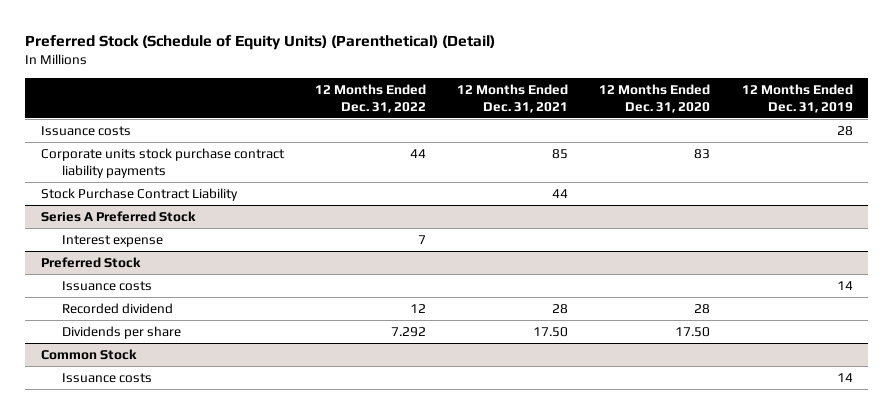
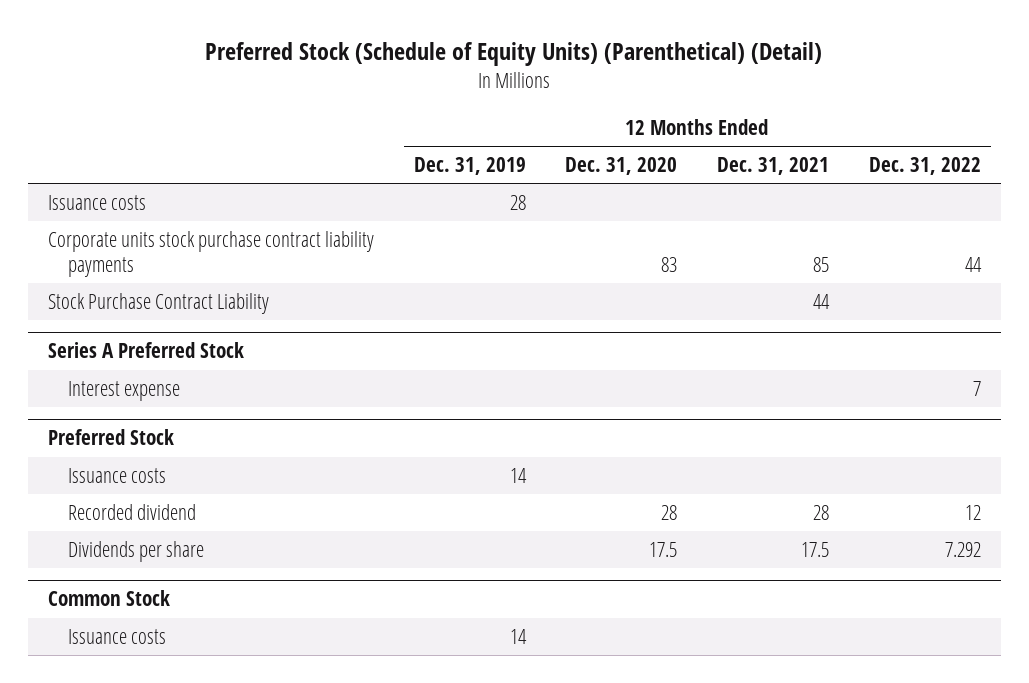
- | 12 Months Ended Dec. 31, 2022 | 12 Months Ended Dec. 31, 2021 | 12 Months Ended Dec. 31, 2020 | 12 Months Ended Dec. 31, 2019
+ | 12 Months Ended Dec. 31, 2019 | 12 Months Ended Dec. 31, 2020 | 12 Months Ended Dec. 31, 2021 | 12 Months Ended Dec. 31, 2022
@ Preferred Stock
- Dividends per share | 7.292 | 17.50 | 17.50 |
+ Dividends per share | | 17.5 | 17.5 | 7.292

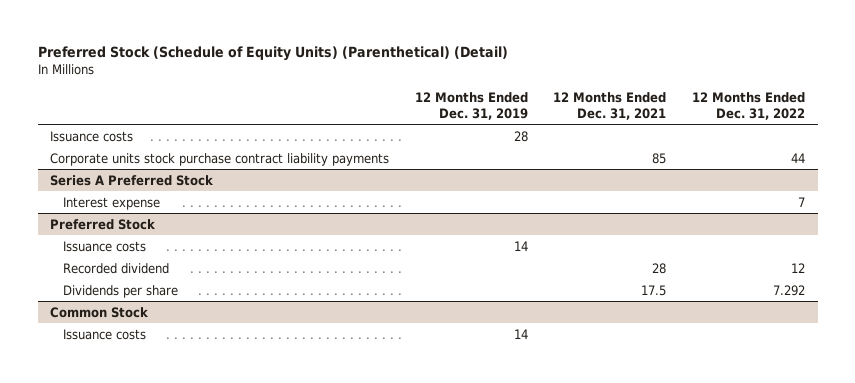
- | 12 Months Ended Dec. 31, 2019 | 12 Months Ended Dec. 31, 2020 | 12 Months Ended Dec. 31, 2021 | 12 Months Ended Dec. 31, 2022
+ | 12 Months Ended Dec. 31, 2019 | 12 Months Ended Dec. 31, 2021 | 12 Months Ended Dec. 31, 2022
- Stock Purchase Contract Liability | | | 44 |

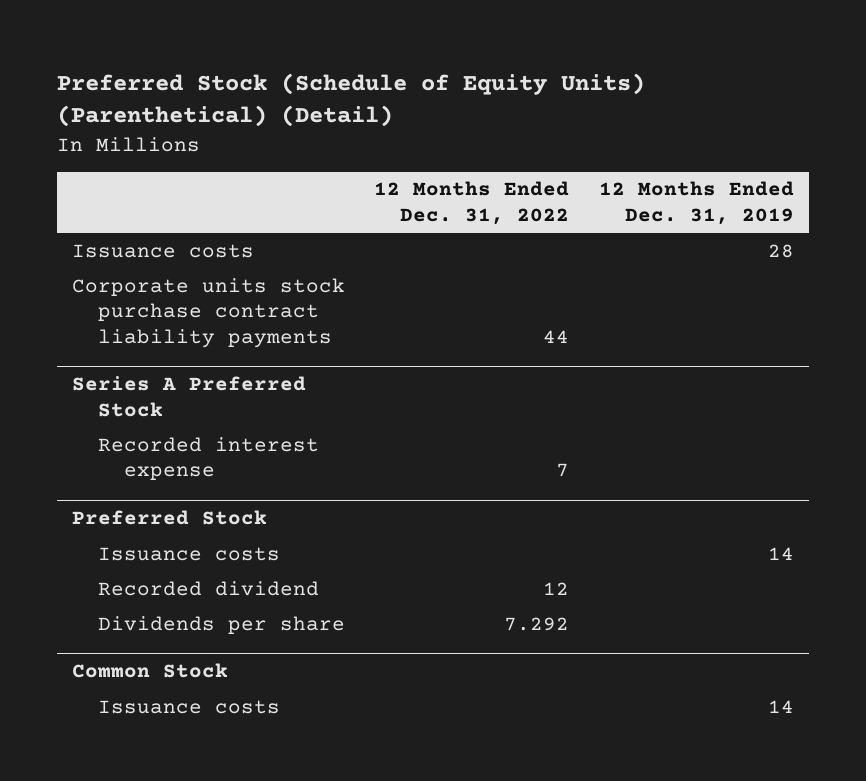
- | 12 Months Ended Dec. 31, 2019 | 12 Months Ended Dec. 31, 2021 | 12 Months Ended Dec. 31, 2022
+ | 12 Months Ended Dec. 31, 2022 | 12 Months Ended Dec. 31, 2019
@ Series A Preferred Stock
- Interest expense | | | 7
+ Recorded interest expense | 7 |

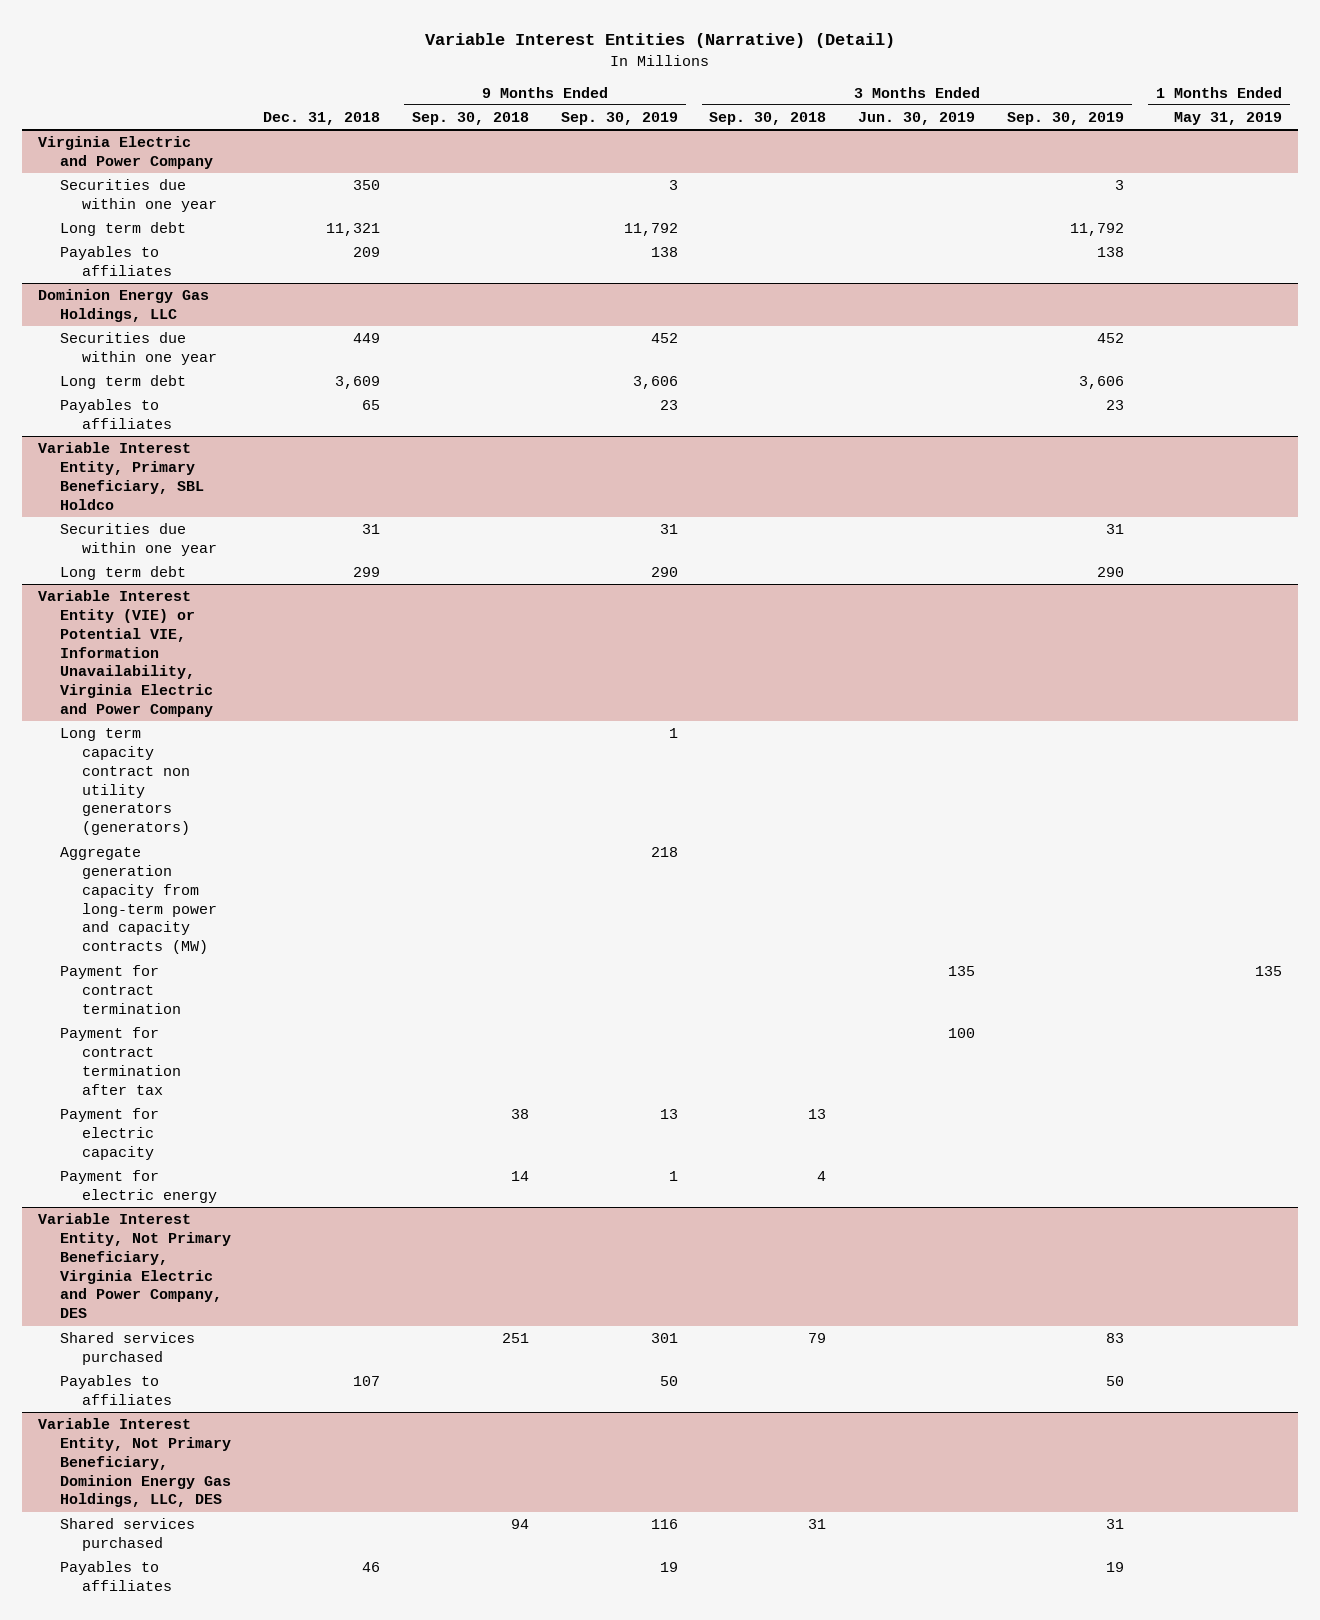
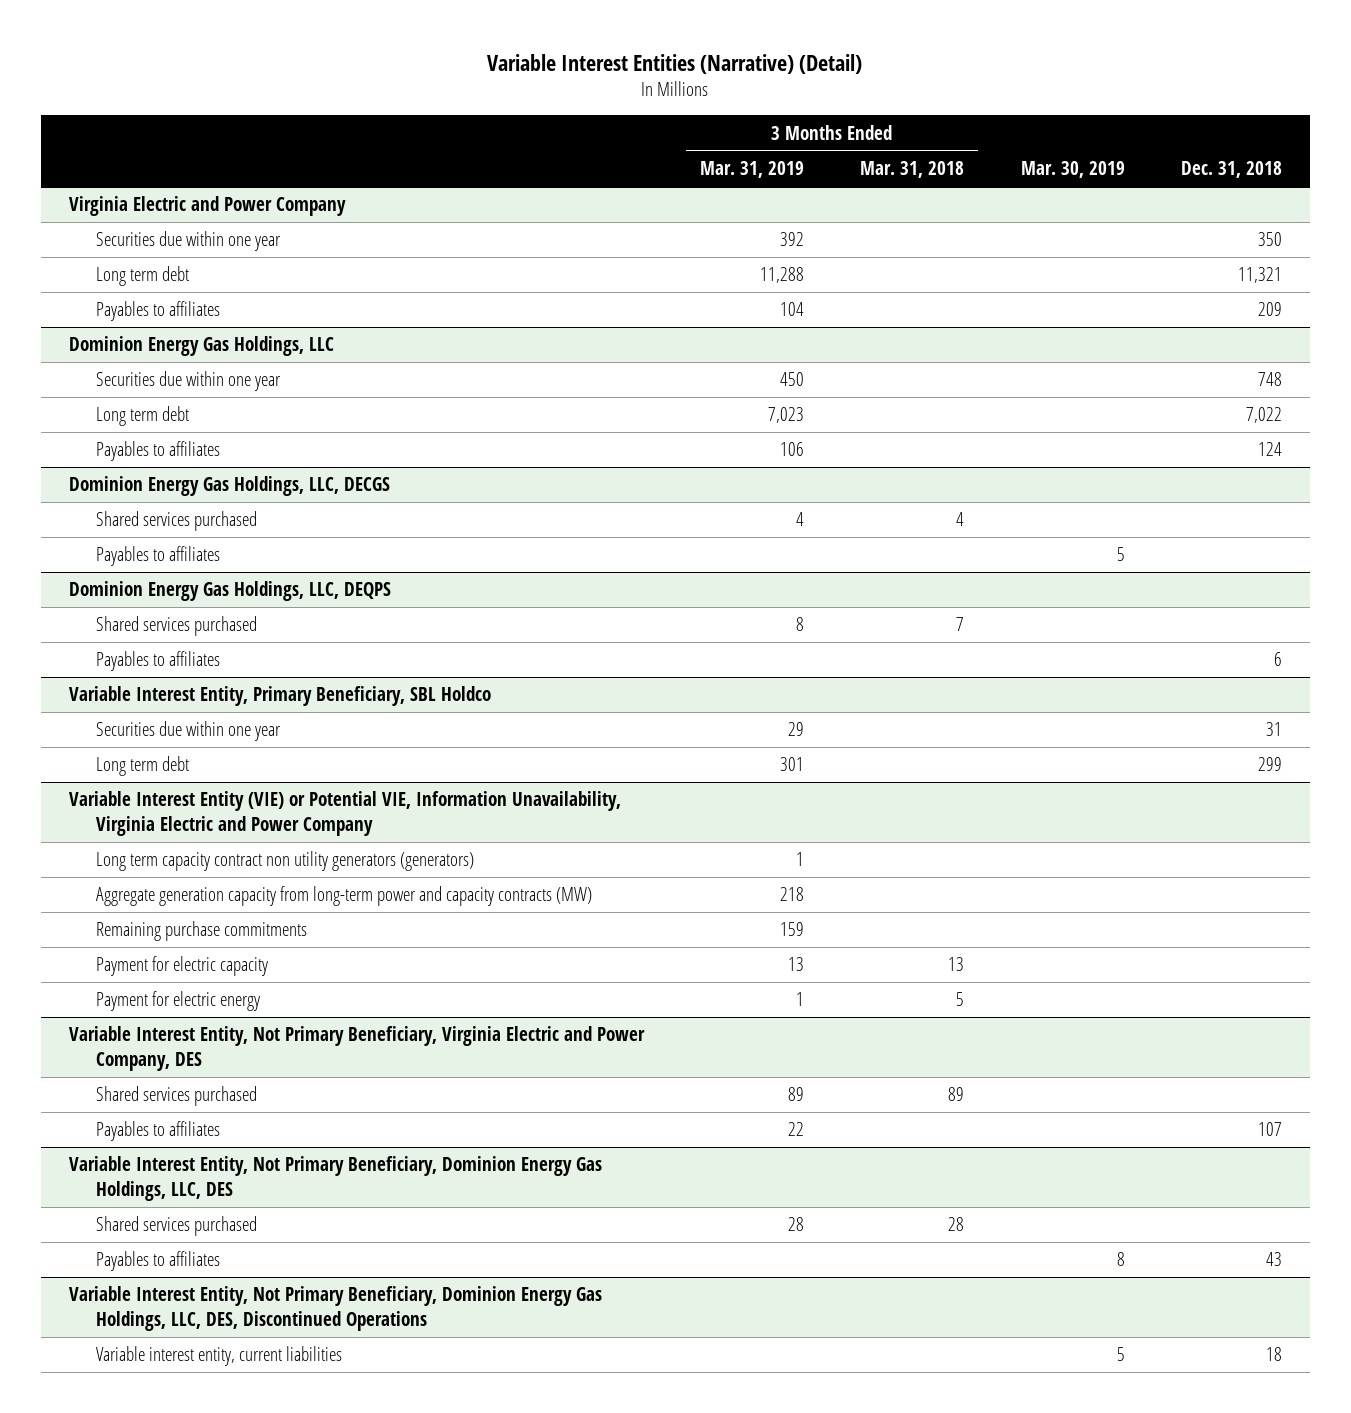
- | Dec. 31, 2018 | 9 Months Ended Sep. 30, 2018 | 9 Months Ended Sep. 30, 2019 | 3 Months Ended Sep. 30, 2018 | 3 Months Ended Jun. 30, 2019 | 3 Months Ended Sep. 30, 2019 | 1 Months Ended May 31, 2019
+ | 3 Months Ended Mar. 31, 2019 | 3 Months Ended Mar. 31, 2018 | Mar. 30, 2019 | Dec. 31, 2018
@ Dominion Energy Gas Holdings, LLC
- Securities due within one year | 449 | | 452 | | | 452 |
- Long term debt | 3,609 | | 3,606 | | | 3,606 |
- Payables to affiliates | 65 | | 23 | | | 23 |
+ Securities due within one year | 450 | | | 748
+ Long term debt | 7,023 | | | 7,022
+ Payables to affiliates | 106 | | | 124
+ Dominion Energy Gas Holdings, LLC, DECGS
+ Shared services purchased | 4 | 4 | |
+ Payables to affiliates | | | 5 |
+ Dominion Energy Gas Holdings, LLC, DEQPS
+ Shared services purchased | 8 | 7 | |
+ Payables to affiliates | | | | 6
@ Variable Interest Entity (VIE) or Potential VIE, Information Unavailability, Virginia Electric and Power Company
- Payment for contract termination | | | | | 135 | | 135
- Payment for contract termination after tax | | | | | 100 | |
+ Remaining purchase commitments | 159 | | |
@ Variable Interest Entity, Not Primary Beneficiary, Dominion Energy Gas Holdings, LLC, DES
- Payables to affiliates | 46 | | 19 | | | 19 |
+ Payables to affiliates | | | 8 | 43
+ Variable Interest Entity, Not Primary Beneficiary, Dominion Energy Gas Holdings, LLC, DES, Discontinued Operations
+ Variable interest entity, current liabilities | | | 5 | 18

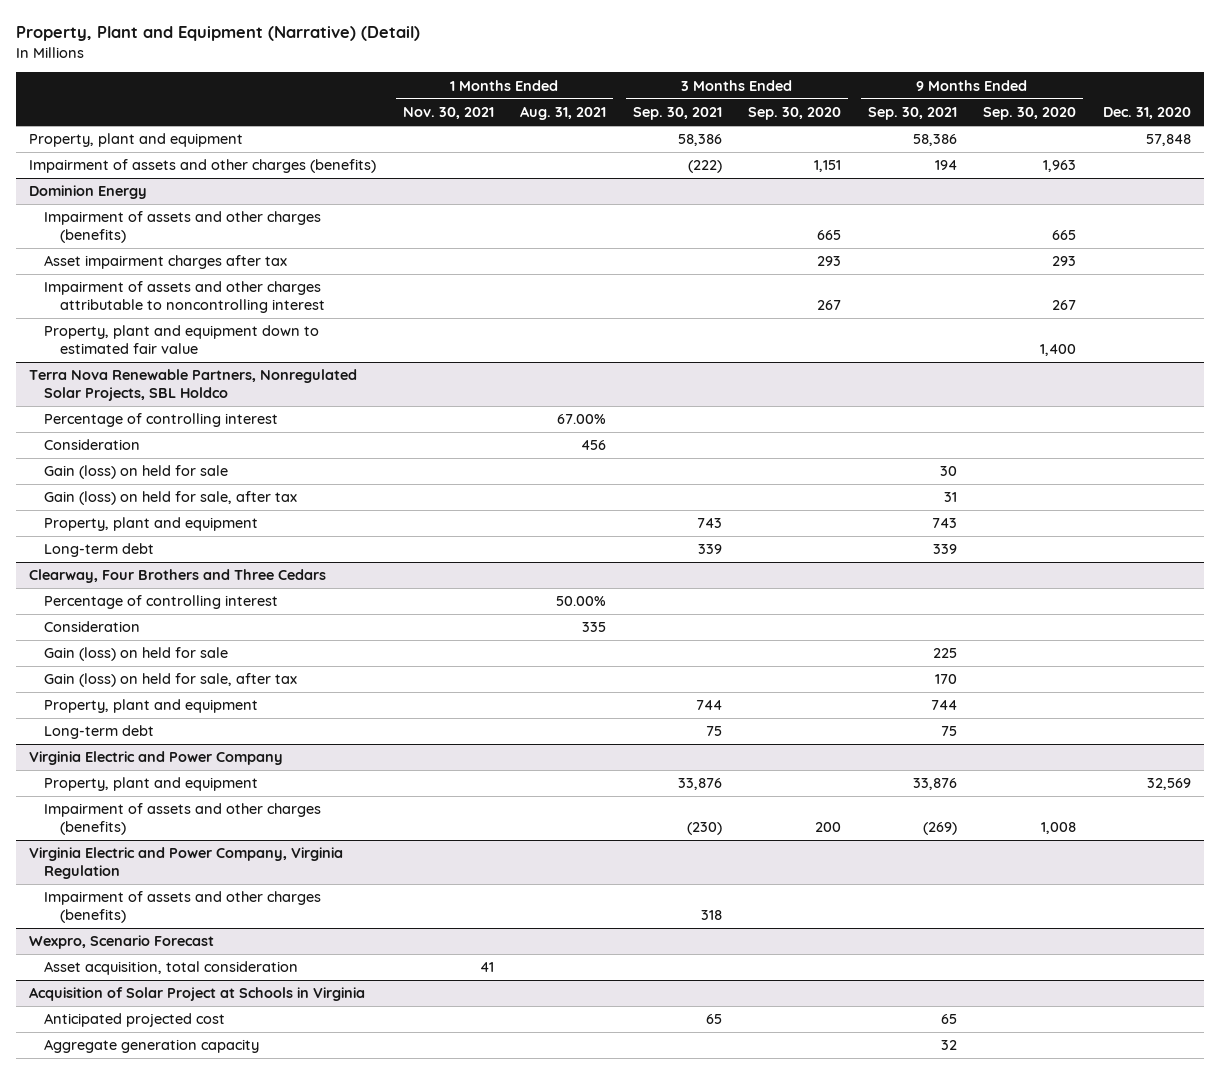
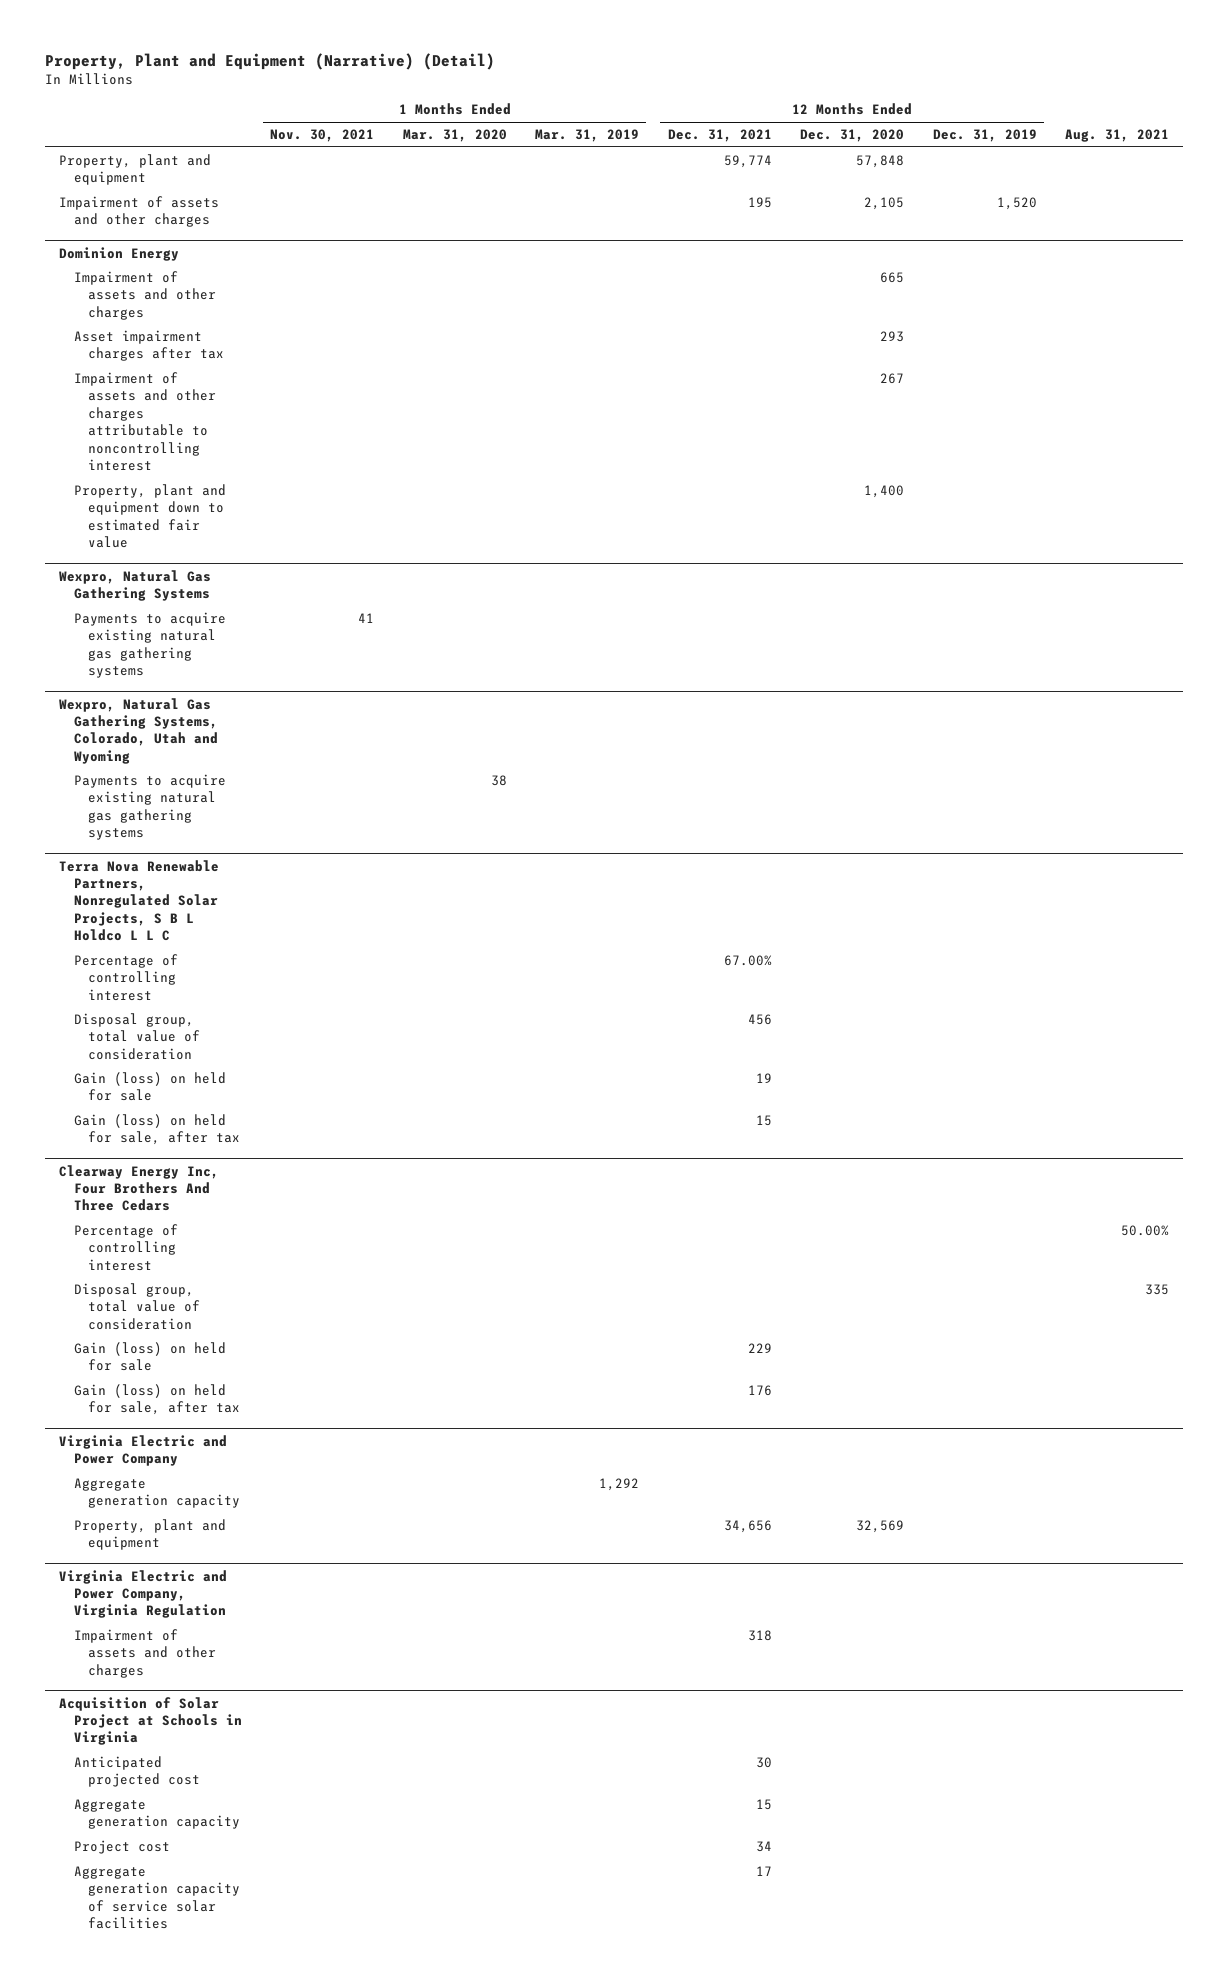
- | 1 Months Ended Nov. 30, 2021 | 1 Months Ended Aug. 31, 2021 | 3 Months Ended Sep. 30, 2021 | 3 Months Ended Sep. 30, 2020 | 9 Months Ended Sep. 30, 2021 | 9 Months Ended Sep. 30, 2020 | Dec. 31, 2020
+ | 1 Months Ended Nov. 30, 2021 | 1 Months Ended Mar. 31, 2020 | 1 Months Ended Mar. 31, 2019 | 12 Months Ended Dec. 31, 2021 | 12 Months Ended Dec. 31, 2020 | 12 Months Ended Dec. 31, 2019 | Aug. 31, 2021
- Impairment of assets and other charges (benefits) | | | (222) | 1,151 | 194 | 1,963 |
+ Impairment of assets and other charges | | | | 195 | 2,105 | 1,520 |
@ Dominion Energy
- Impairment of assets and other charges (benefits) | | | | 665 | | 665 |
+ Impairment of assets and other charges | | | | | 665 | |
- Terra Nova Renewable Partners, Nonregulated Solar Projects, SBL Holdco
+ Wexpro, Natural Gas Gathering Systems
+ Payments to acquire existing natural gas gathering systems | 41 | | | | | |
+ Wexpro, Natural Gas Gathering Systems, Colorado, Utah and Wyoming
+ Payments to acquire existing natural gas gathering systems | | 38 | | | | |
+ Terra Nova Renewable Partners, Nonregulated Solar Projects, S B L Holdco L L C
- Consideration | | 456 | | | | |
+ Disposal group, total value of consideration | | | | 456 | | |
- Property, plant and equipment | | | 743 | | 743 | |
- Long-term debt | | | 339 | | 339 | |
- Clearway, Four Brothers and Three Cedars
+ Clearway Energy Inc, Four Brothers And Three Cedars
- Consideration | | 335 | | | | |
+ Disposal group, total value of consideration | | | | | | | 335
- Property, plant and equipment | | | 744 | | 744 | |
- Long-term debt | | | 75 | | 75 | |
@ Virginia Electric and Power Company
+ Aggregate generation capacity | | | 1,292 | | | |
- Impairment of assets and other charges (benefits) | | | (230) | 200 | (269) | 1,008 |
@ Virginia Electric and Power Company, Virginia Regulation
- Impairment of assets and other charges (benefits) | | | 318 | | | |
- Wexpro, Scenario Forecast
- Asset acquisition, total consideration | 41 | | | | | |
@ Virginia Electric and Power Company, Virginia Regulation
+ Impairment of assets and other charges | | | | 318 | | |
@ Acquisition of Solar Project at Schools in Virginia
+ Project cost | | | | 34 | | |
+ Aggregate generation capacity of service solar facilities | | | | 17 | | |

